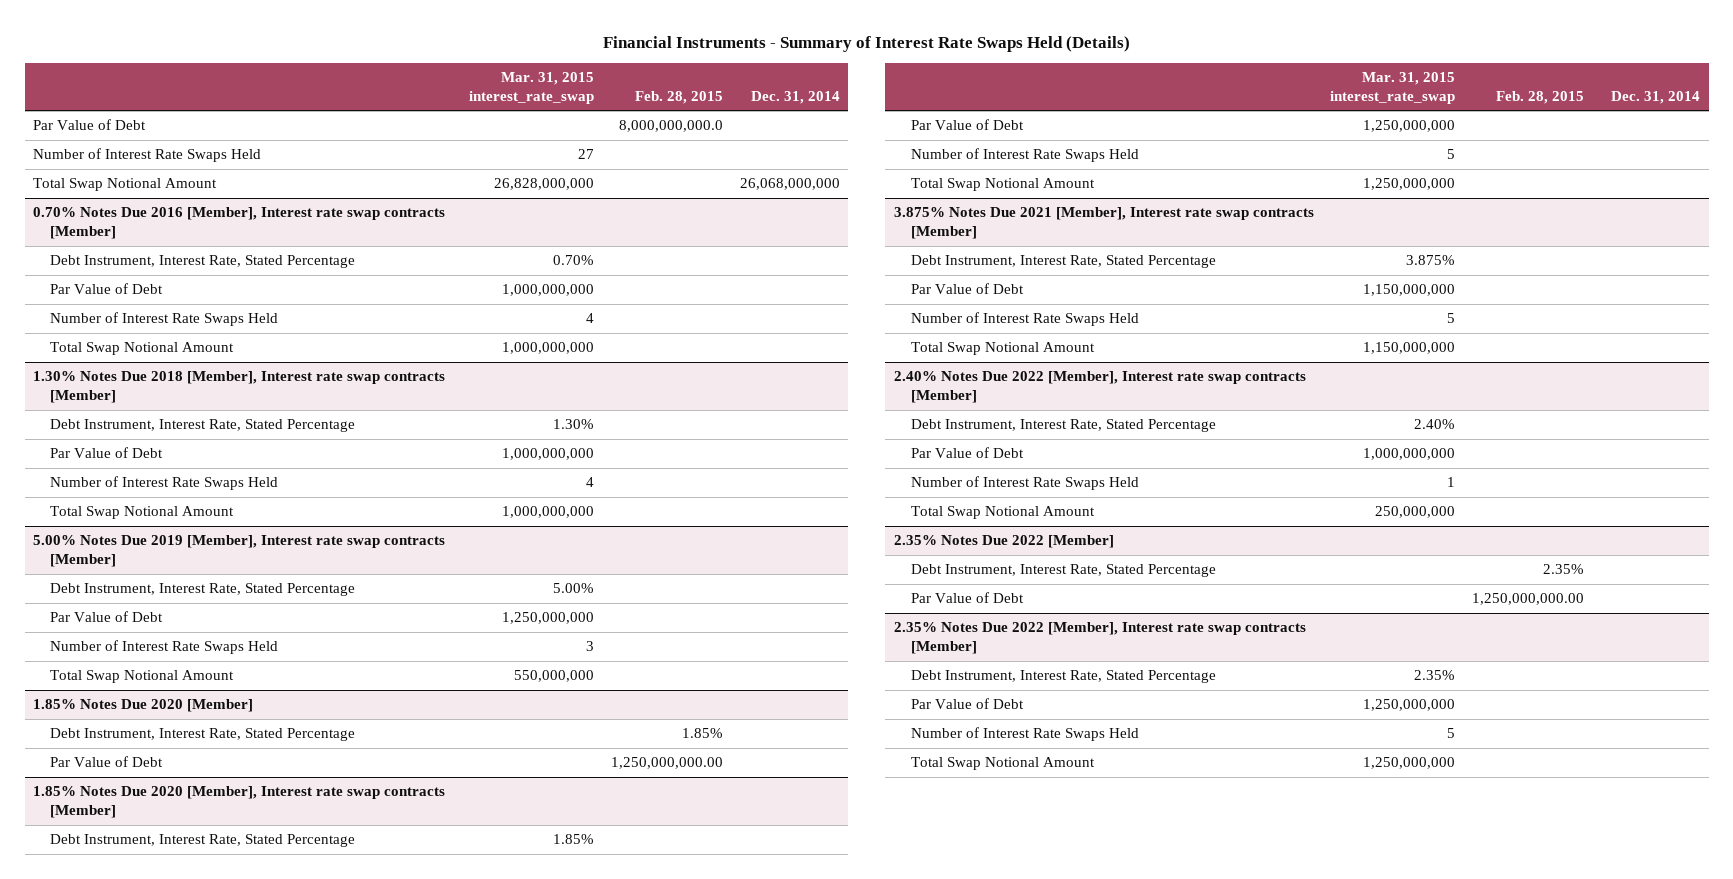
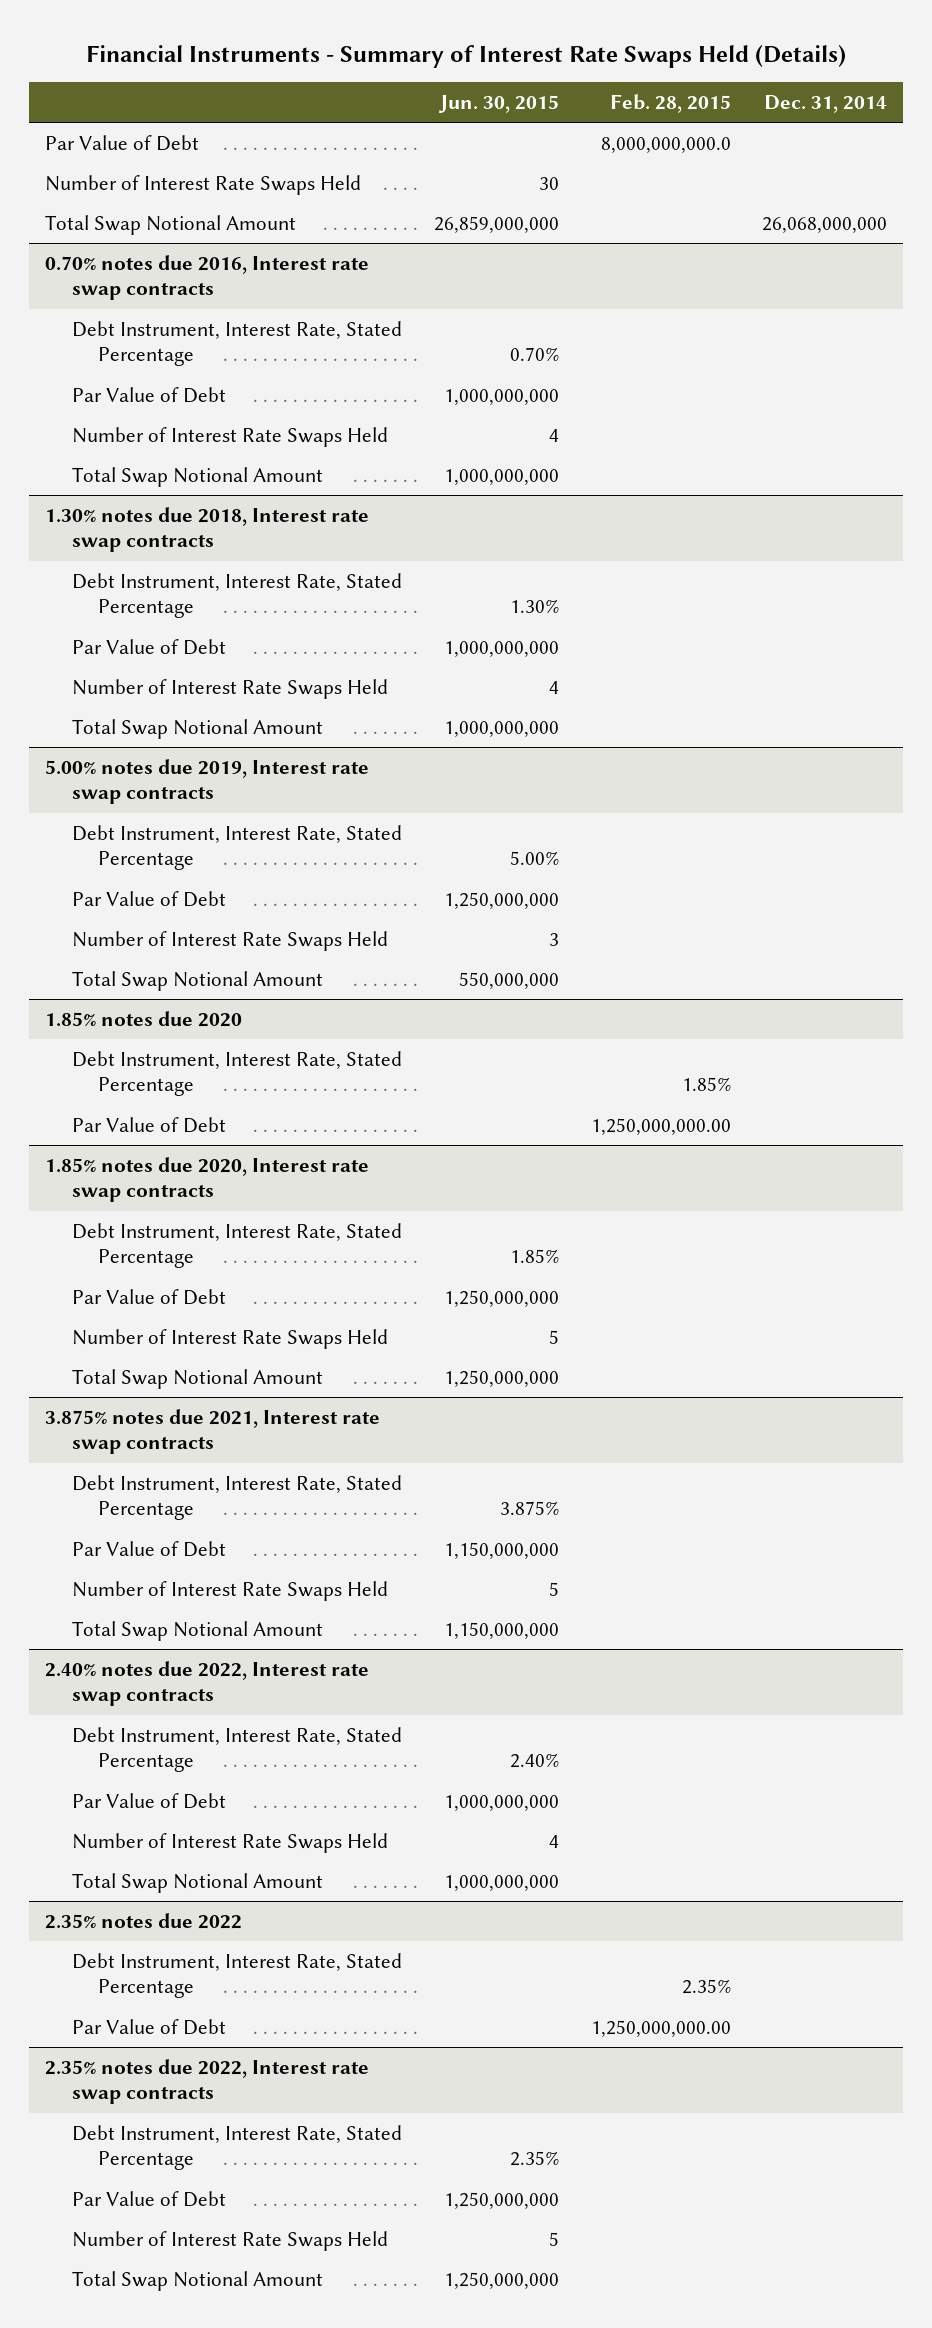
- | Mar. 31, 2015 interest_rate_swap | Feb. 28, 2015 | Dec. 31, 2014
+ | Jun. 30, 2015 | Feb. 28, 2015 | Dec. 31, 2014
- 0.70% Notes Due 2016 [Member], Interest rate swap contracts [Member]
+ 0.70% notes due 2016, Interest rate swap contracts
- 1.30% Notes Due 2018 [Member], Interest rate swap contracts [Member]
+ 1.30% notes due 2018, Interest rate swap contracts
- 5.00% Notes Due 2019 [Member], Interest rate swap contracts [Member]
+ 5.00% notes due 2019, Interest rate swap contracts
- 1.85% Notes Due 2020 [Member]
+ 1.85% notes due 2020
- 1.85% Notes Due 2020 [Member], Interest rate swap contracts [Member]
+ 1.85% notes due 2020, Interest rate swap contracts
- 3.875% Notes Due 2021 [Member], Interest rate swap contracts [Member]
+ 3.875% notes due 2021, Interest rate swap contracts
- 2.40% Notes Due 2022 [Member], Interest rate swap contracts [Member]
+ 2.40% notes due 2022, Interest rate swap contracts
- 2.35% Notes Due 2022 [Member]
+ 2.35% notes due 2022
- 2.35% Notes Due 2022 [Member], Interest rate swap contracts [Member]
+ 2.35% notes due 2022, Interest rate swap contracts

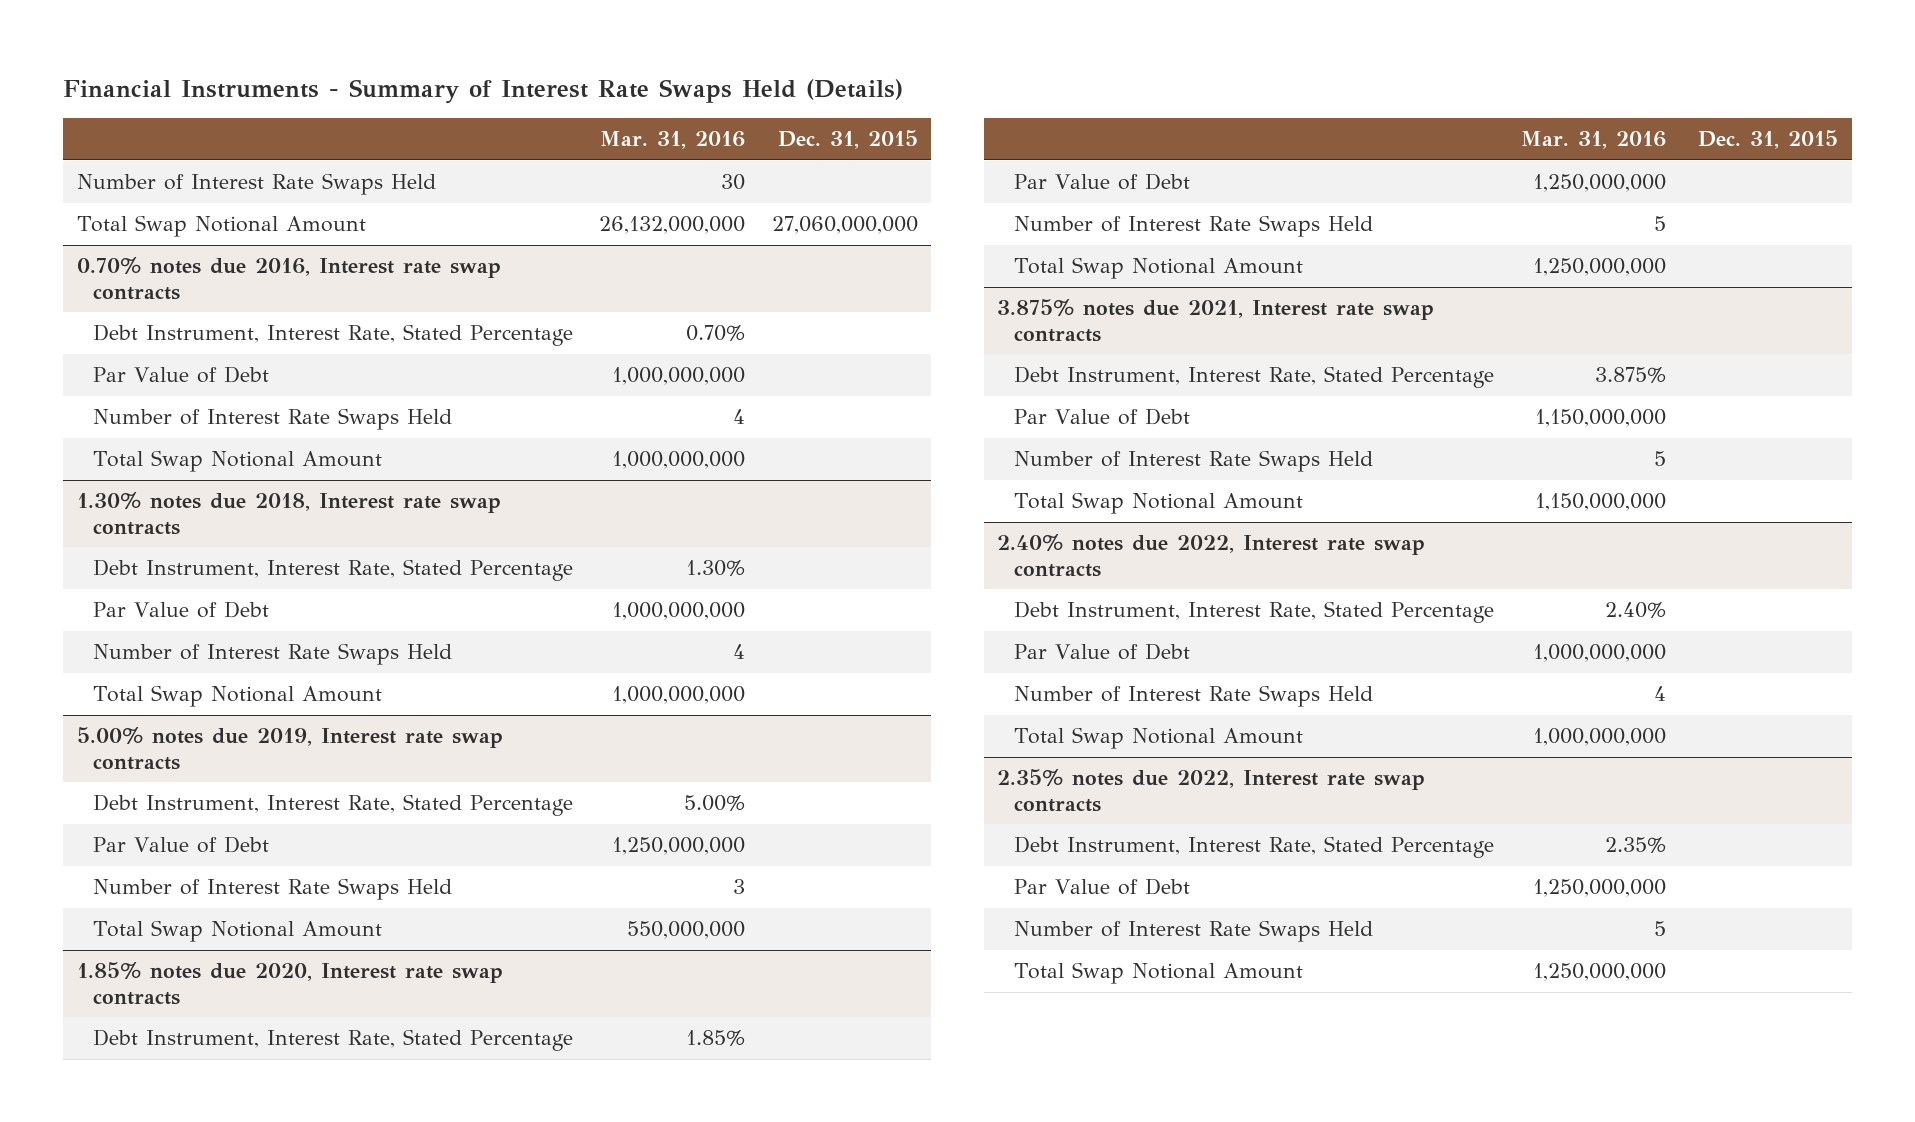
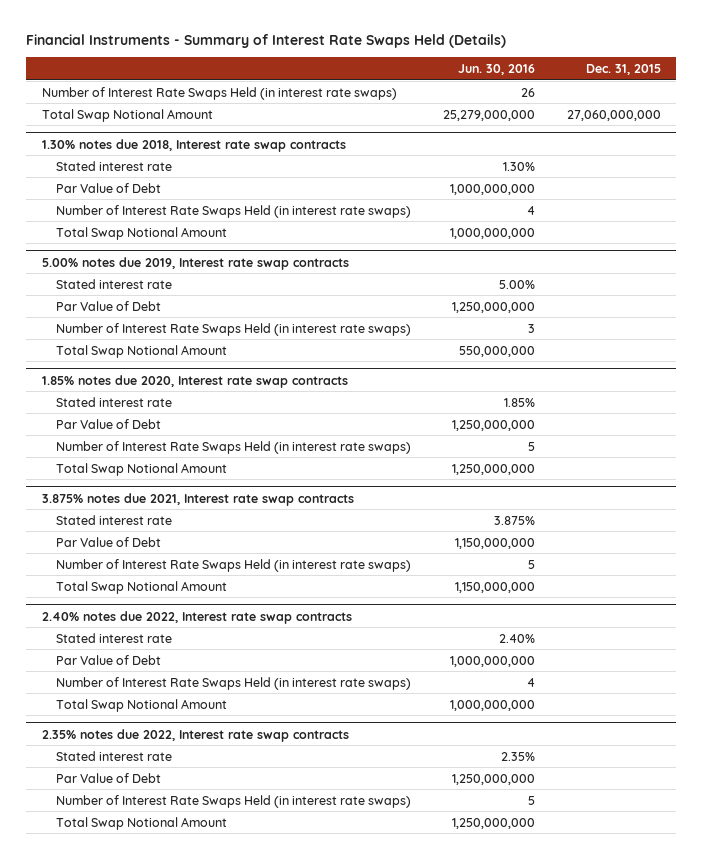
- | Mar. 31, 2016 | Dec. 31, 2015
+ | Jun. 30, 2016 | Dec. 31, 2015
- Number of Interest Rate Swaps Held | 30 |
+ Number of Interest Rate Swaps Held (in interest rate swaps) | 26 |
- 0.70% notes due 2016, Interest rate swap contracts
- Debt Instrument, Interest Rate, Stated Percentage | 0.70% |
- Par Value of Debt | 1,000,000,000 |
- Number of Interest Rate Swaps Held | 4 |
- Total Swap Notional Amount | 1,000,000,000 |
@ 1.30% notes due 2018, Interest rate swap contracts
- Debt Instrument, Interest Rate, Stated Percentage | 1.30% |
+ Stated interest rate | 1.30% |
- Number of Interest Rate Swaps Held | 4 |
+ Number of Interest Rate Swaps Held (in interest rate swaps) | 4 |
@ 5.00% notes due 2019, Interest rate swap contracts
- Debt Instrument, Interest Rate, Stated Percentage | 5.00% |
+ Stated interest rate | 5.00% |
- Number of Interest Rate Swaps Held | 3 |
+ Number of Interest Rate Swaps Held (in interest rate swaps) | 3 |
@ 1.85% notes due 2020, Interest rate swap contracts
- Debt Instrument, Interest Rate, Stated Percentage | 1.85% |
+ Stated interest rate | 1.85% |
- Number of Interest Rate Swaps Held | 5 |
+ Number of Interest Rate Swaps Held (in interest rate swaps) | 5 |
@ 3.875% notes due 2021, Interest rate swap contracts
- Debt Instrument, Interest Rate, Stated Percentage | 3.875% |
+ Stated interest rate | 3.875% |
- Number of Interest Rate Swaps Held | 5 |
+ Number of Interest Rate Swaps Held (in interest rate swaps) | 5 |
@ 2.40% notes due 2022, Interest rate swap contracts
- Debt Instrument, Interest Rate, Stated Percentage | 2.40% |
+ Stated interest rate | 2.40% |
- Number of Interest Rate Swaps Held | 4 |
+ Number of Interest Rate Swaps Held (in interest rate swaps) | 4 |
@ 2.35% notes due 2022, Interest rate swap contracts
- Debt Instrument, Interest Rate, Stated Percentage | 2.35% |
+ Stated interest rate | 2.35% |
- Number of Interest Rate Swaps Held | 5 |
+ Number of Interest Rate Swaps Held (in interest rate swaps) | 5 |

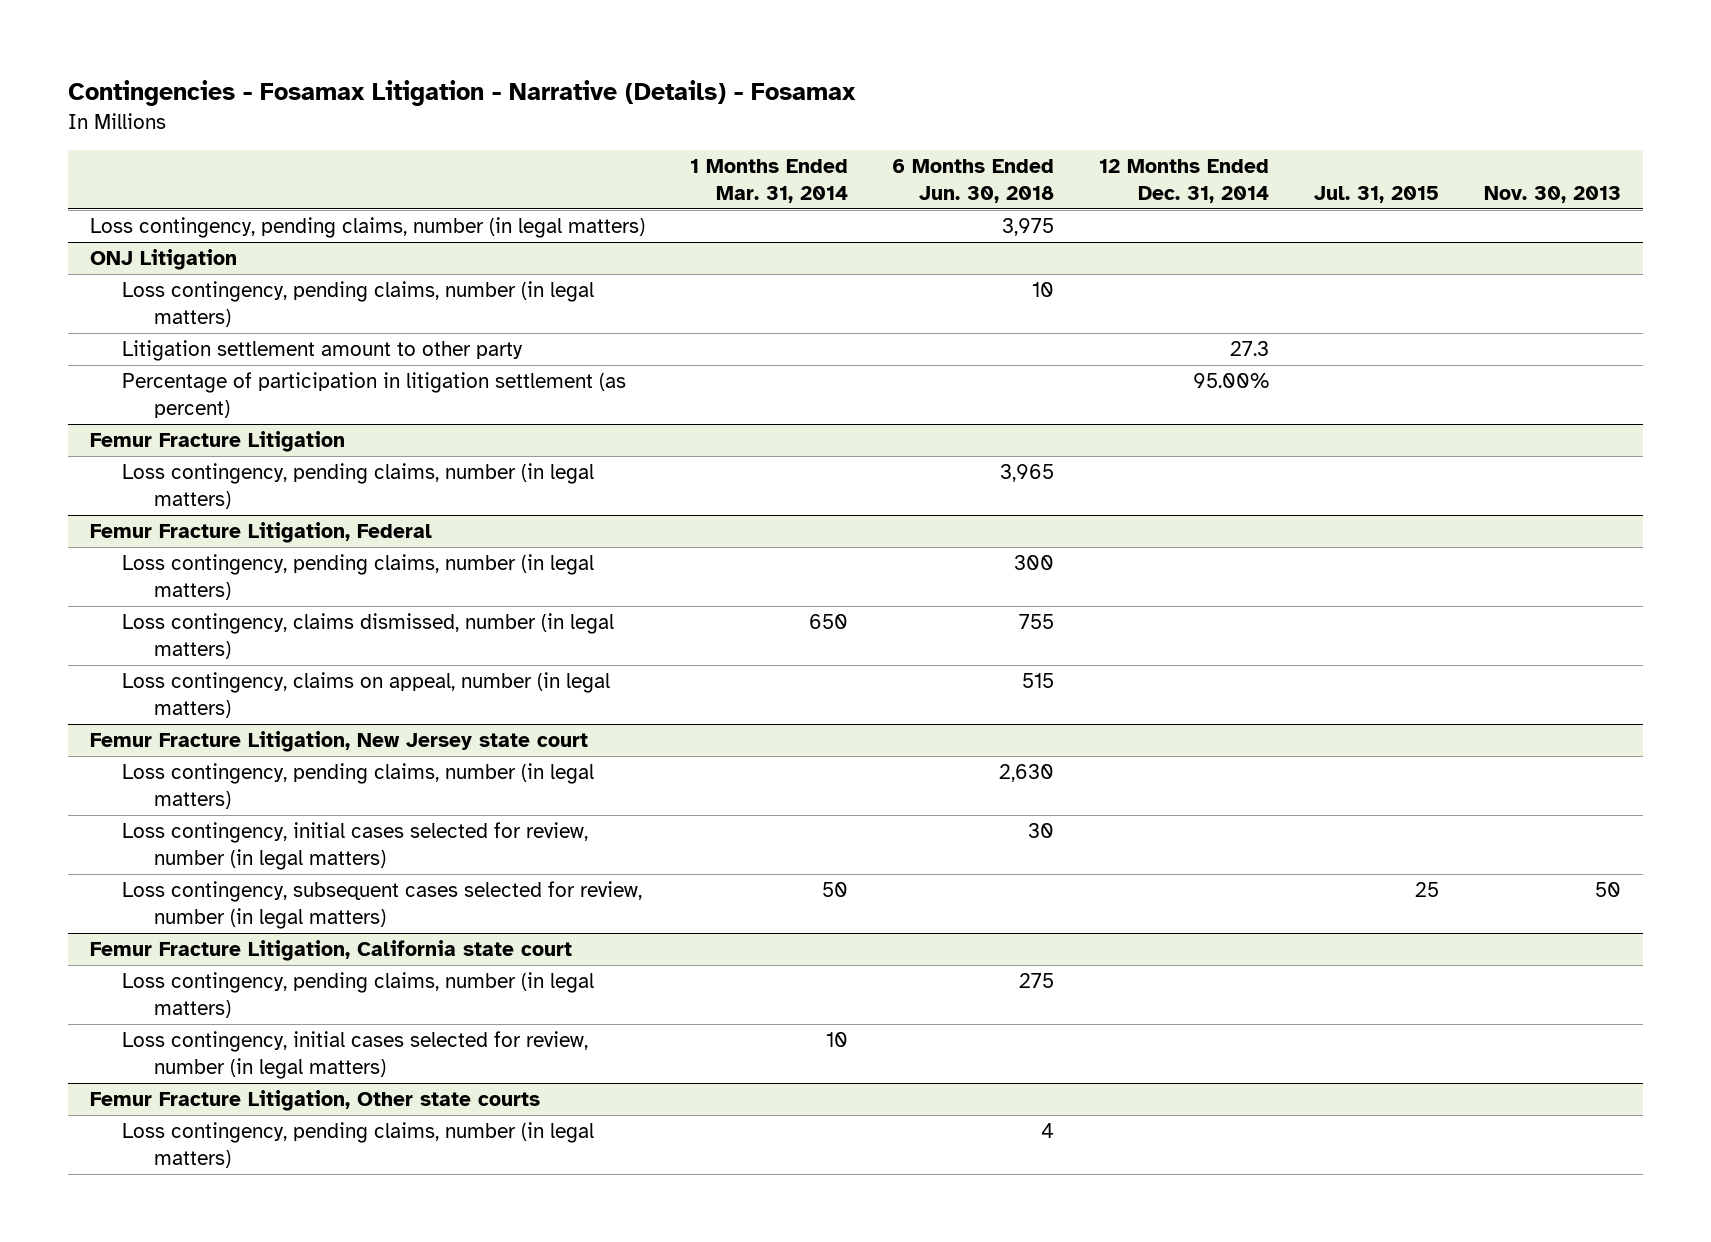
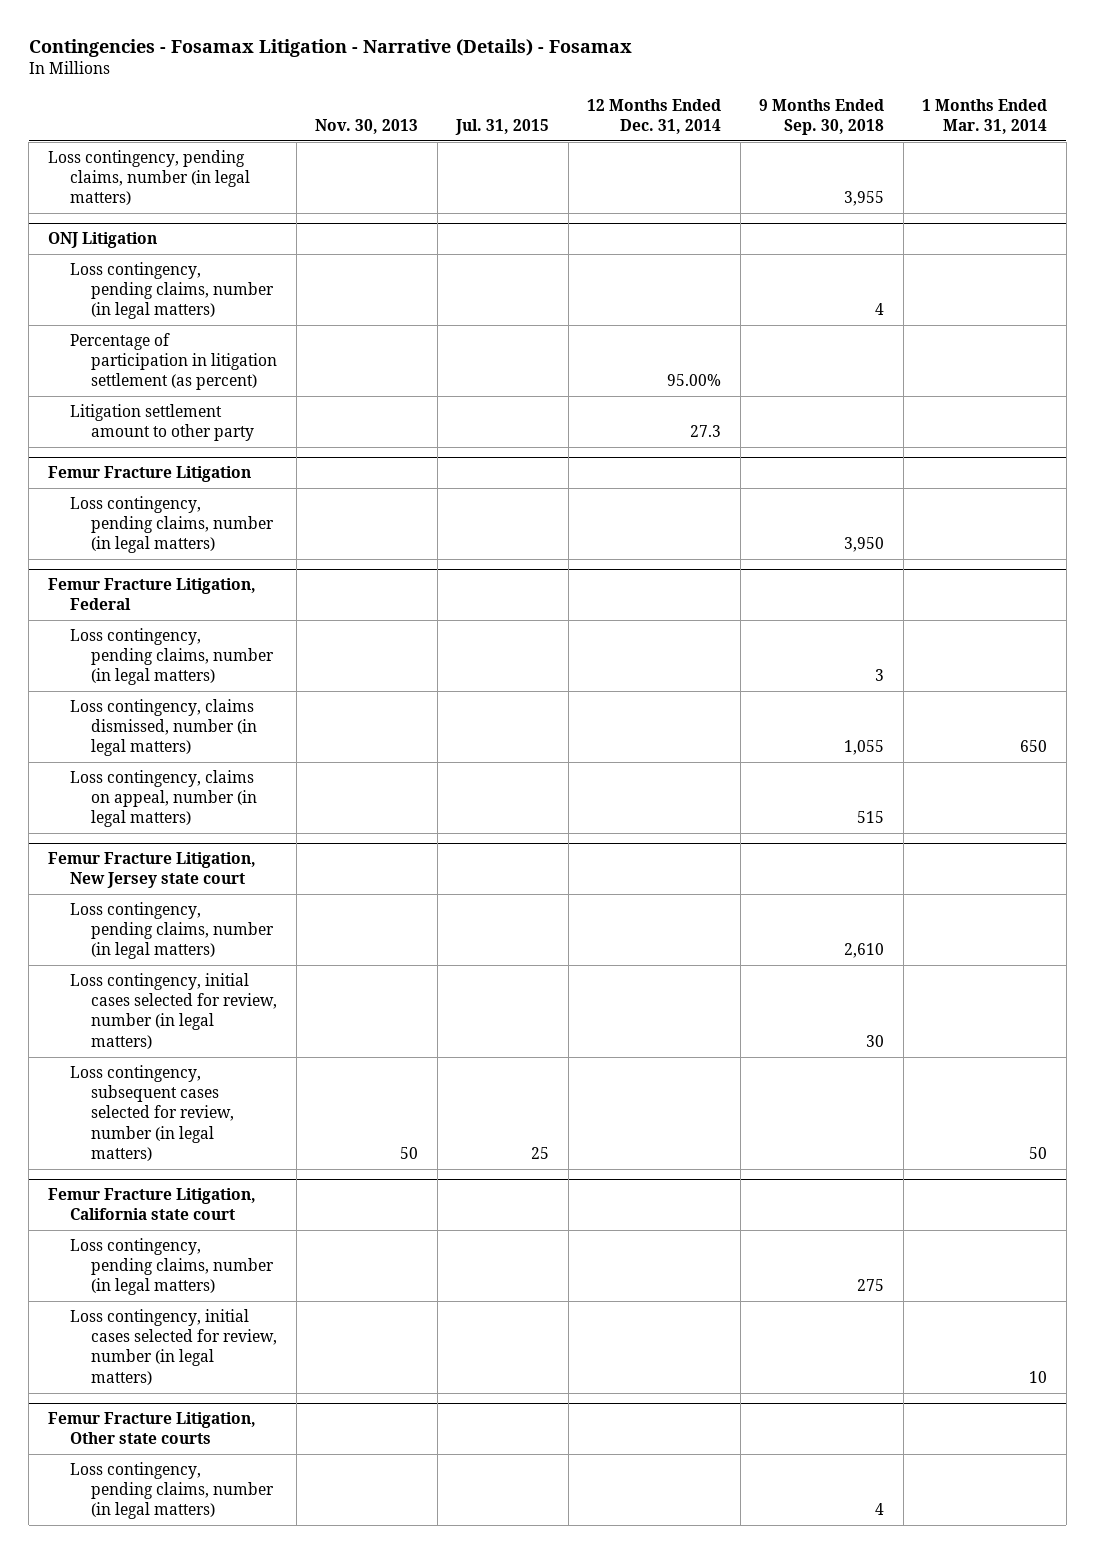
- | 1 Months Ended Mar. 31, 2014 | 6 Months Ended Jun. 30, 2018 | 12 Months Ended Dec. 31, 2014 | Jul. 31, 2015 | Nov. 30, 2013
+ | Nov. 30, 2013 | Jul. 31, 2015 | 12 Months Ended Dec. 31, 2014 | 9 Months Ended Sep. 30, 2018 | 1 Months Ended Mar. 31, 2014
@ ONJ Litigation
moved down: Litigation settlement amount to other party | | | 27.3 | |

